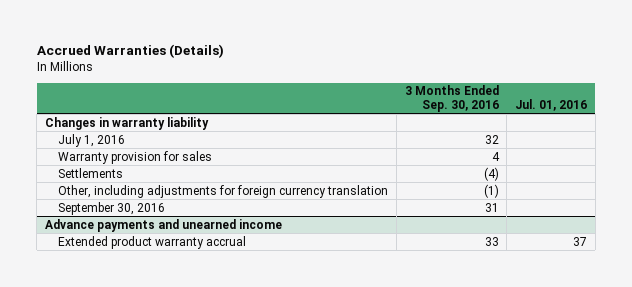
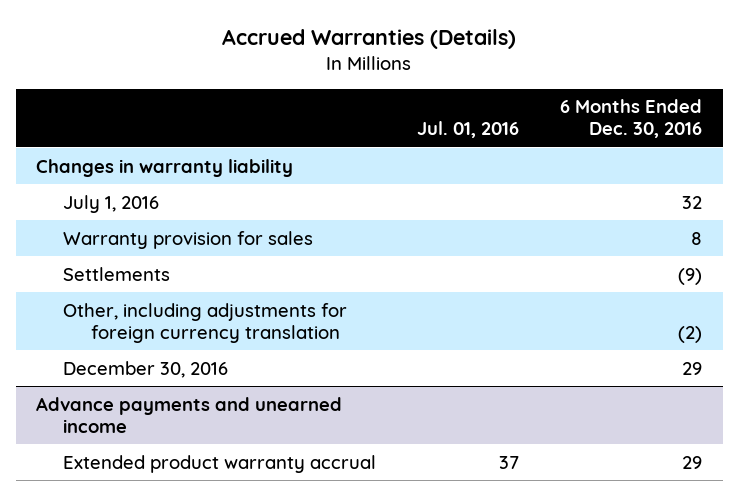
- | 3 Months Ended Sep. 30, 2016 | Jul. 01, 2016
+ | Jul. 01, 2016 | 6 Months Ended Dec. 30, 2016
- September 30, 2016 | 31 |
+ December 30, 2016 | | 29

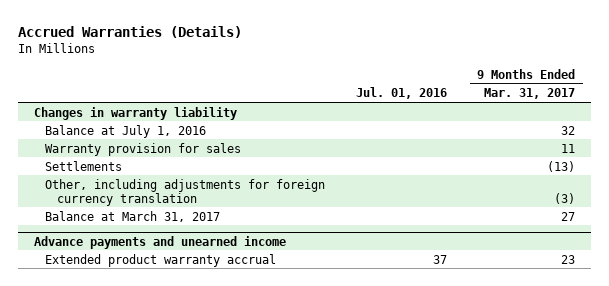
- | Jul. 01, 2016 | 6 Months Ended Dec. 30, 2016
+ | Jul. 01, 2016 | 9 Months Ended Mar. 31, 2017
- July 1, 2016 | | 32
+ Balance at July 1, 2016 | | 32
- December 30, 2016 | | 29
+ Balance at March 31, 2017 | | 27

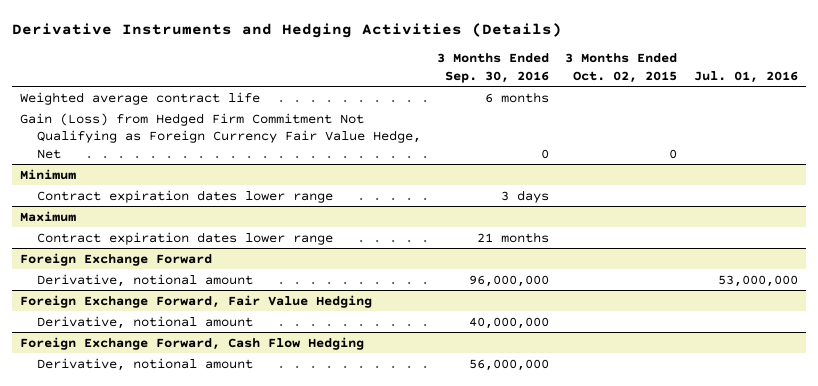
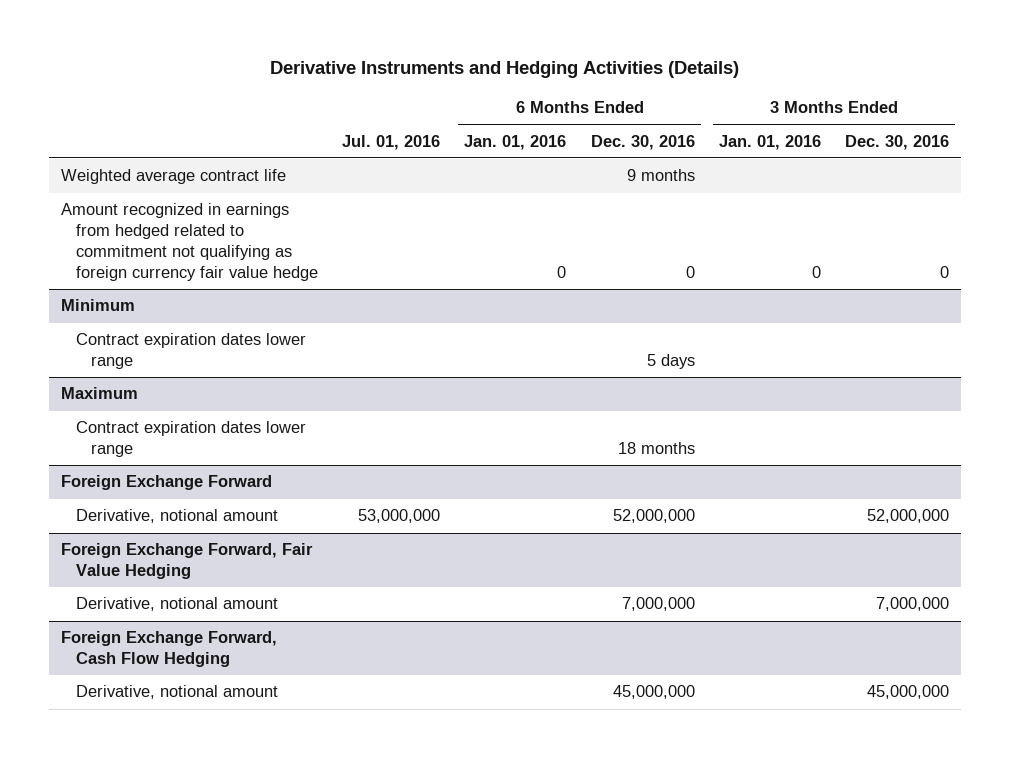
- | 3 Months Ended Sep. 30, 2016 | 3 Months Ended Oct. 02, 2015 | Jul. 01, 2016
+ | Jul. 01, 2016 | 6 Months Ended Jan. 01, 2016 | 6 Months Ended Dec. 30, 2016 | 3 Months Ended Jan. 01, 2016 | 3 Months Ended Dec. 30, 2016
- Gain (Loss) from Hedged Firm Commitment Not Qualifying as Foreign Currency Fair Value Hedge, Net | 0 | 0 |
+ Amount recognized in earnings from hedged related to commitment not qualifying as foreign currency fair value hedge | | 0 | 0 | 0 | 0

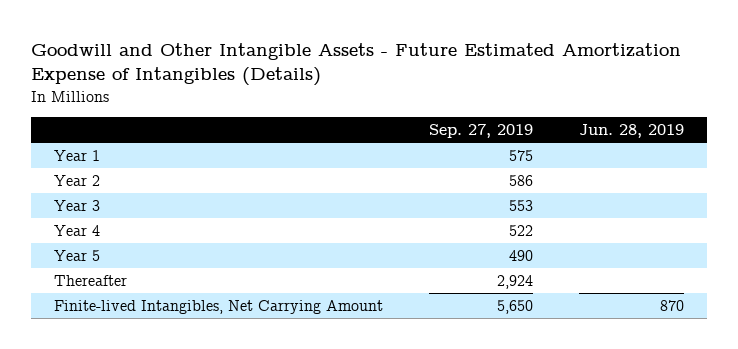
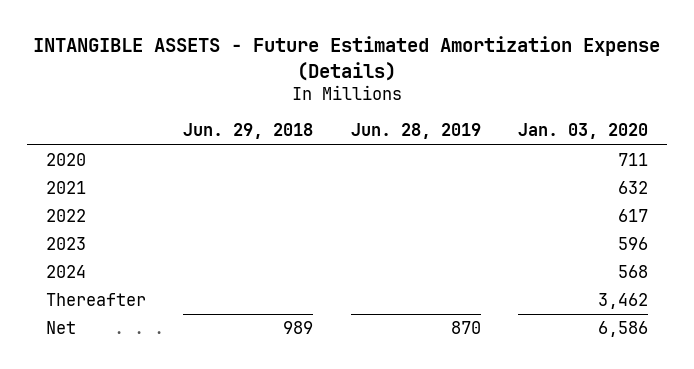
- Goodwill and Other Intangible Assets - Future Estimated Amortization Expense of Intangibles (Details)
+ INTANGIBLE ASSETS - Future Estimated Amortization Expense (Details)
- | Sep. 27, 2019 | Jun. 28, 2019
+ | Jun. 29, 2018 | Jun. 28, 2019 | Jan. 03, 2020
- Year 1 | 575 |
- Year 2 | 586 |
- Year 3 | 553 |
- Year 4 | 522 |
- Year 5 | 490 |
+ 2020 | | | 711
+ 2021 | | | 632
+ 2022 | | | 617
+ 2023 | | | 596
+ 2024 | | | 568
- Finite-lived Intangibles, Net Carrying Amount | 5,650 | 870
+ Net | 989 | 870 | 6,586

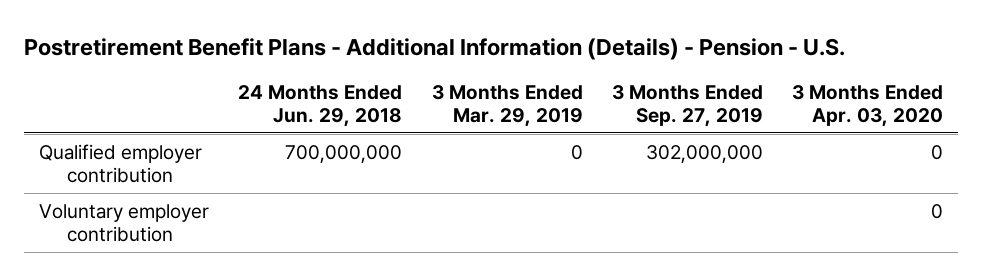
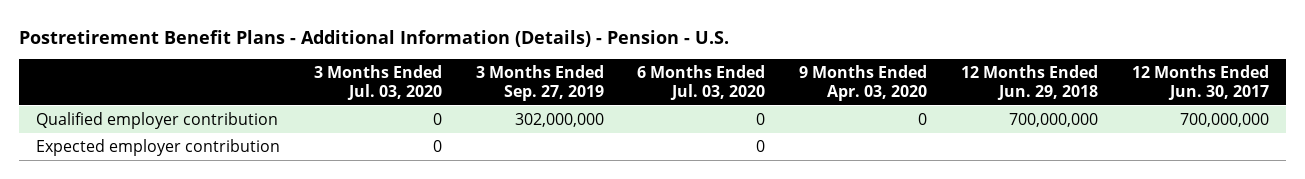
- | 24 Months Ended Jun. 29, 2018 | 3 Months Ended Mar. 29, 2019 | 3 Months Ended Sep. 27, 2019 | 3 Months Ended Apr. 03, 2020
+ | 3 Months Ended Jul. 03, 2020 | 3 Months Ended Sep. 27, 2019 | 6 Months Ended Jul. 03, 2020 | 9 Months Ended Apr. 03, 2020 | 12 Months Ended Jun. 29, 2018 | 12 Months Ended Jun. 30, 2017
- Voluntary employer contribution | | | | 0
+ Expected employer contribution | 0 | | 0 | | |

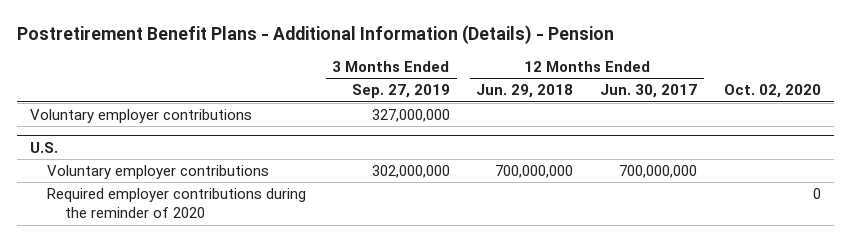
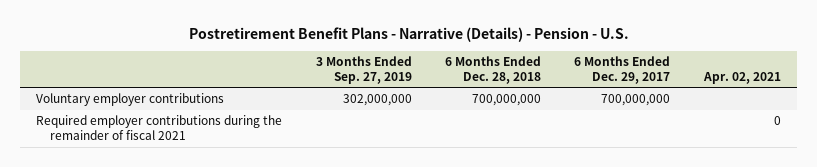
- Postretirement Benefit Plans - Additional Information (Details) - Pension
+ Postretirement Benefit Plans - Narrative (Details) - Pension - U.S.
- | 3 Months Ended Sep. 27, 2019 | 12 Months Ended Jun. 29, 2018 | 12 Months Ended Jun. 30, 2017 | Oct. 02, 2020
+ | 3 Months Ended Sep. 27, 2019 | 6 Months Ended Dec. 28, 2018 | 6 Months Ended Dec. 29, 2017 | Apr. 02, 2021
- Voluntary employer contributions | 327,000,000 | | |
- U.S.
- Voluntary employer contributions | 302,000,000 | 700,000,000 | 700,000,000 |
- Required employer contributions during the reminder of 2020 | | | | 0
+ Voluntary employer contributions | 302,000,000 | 700,000,000 | 700,000,000 |
+ Required employer contributions during the remainder of fiscal 2021 | | | | 0

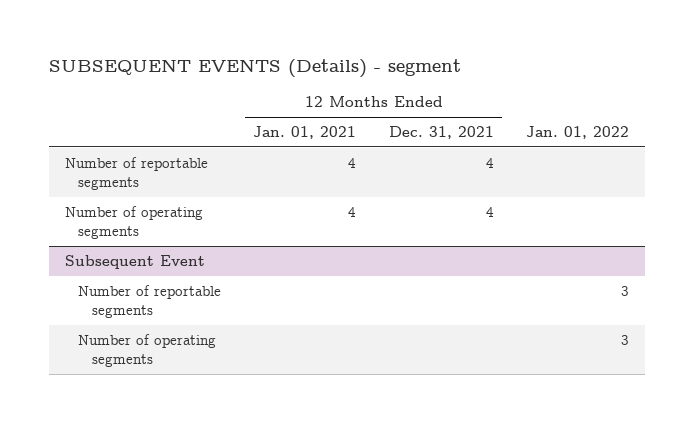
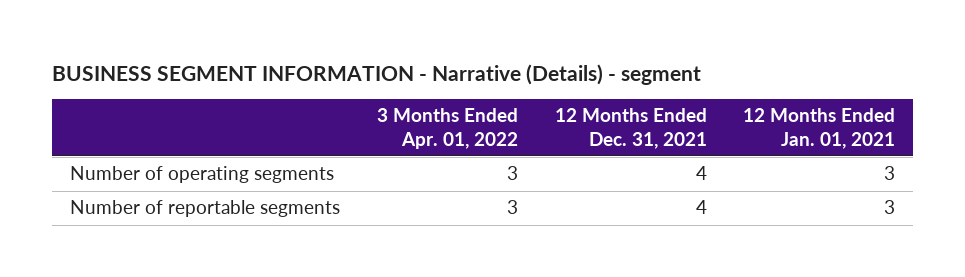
- SUBSEQUENT EVENTS (Details) - segment
+ BUSINESS SEGMENT INFORMATION - Narrative (Details) - segment
- | 12 Months Ended Jan. 01, 2021 | 12 Months Ended Dec. 31, 2021 | Jan. 01, 2022
+ | 3 Months Ended Apr. 01, 2022 | 12 Months Ended Dec. 31, 2021 | 12 Months Ended Jan. 01, 2021
- Number of reportable segments | 4 | 4 |
- Number of operating segments | 4 | 4 |
- Subsequent Event
- Number of reportable segments | | | 3
- Number of operating segments | | | 3
+ Number of operating segments | 3 | 4 | 3
+ Number of reportable segments | 3 | 4 | 3

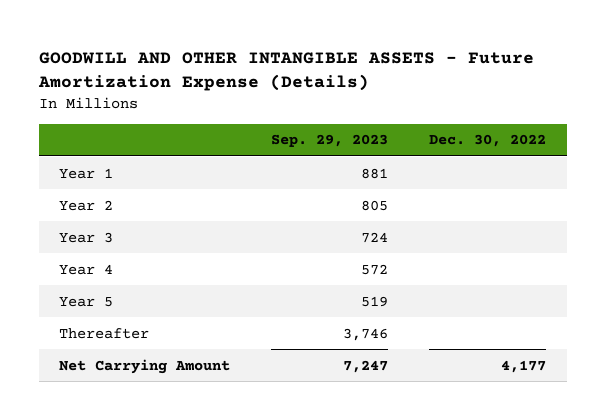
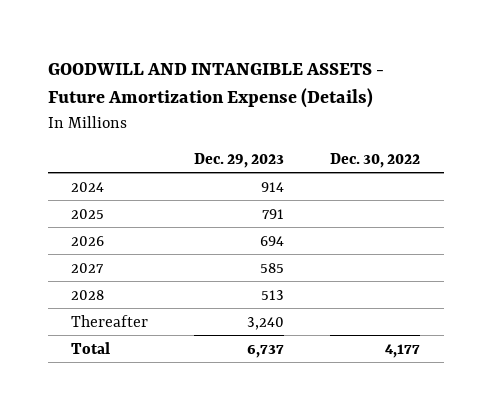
- GOODWILL AND OTHER INTANGIBLE ASSETS - Future Amortization Expense (Details)
+ GOODWILL AND INTANGIBLE ASSETS - Future Amortization Expense (Details)
- | Sep. 29, 2023 | Dec. 30, 2022
+ | Dec. 29, 2023 | Dec. 30, 2022
- Year 1 | 881 |
- Year 2 | 805 |
- Year 3 | 724 |
- Year 4 | 572 |
- Year 5 | 519 |
+ 2024 | 914 |
+ 2025 | 791 |
+ 2026 | 694 |
+ 2027 | 585 |
+ 2028 | 513 |
- Net Carrying Amount | 7,247 | 4,177
+ Total | 6,737 | 4,177

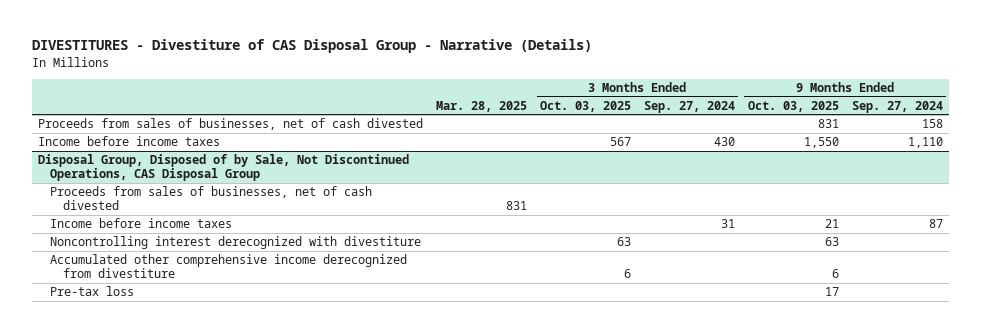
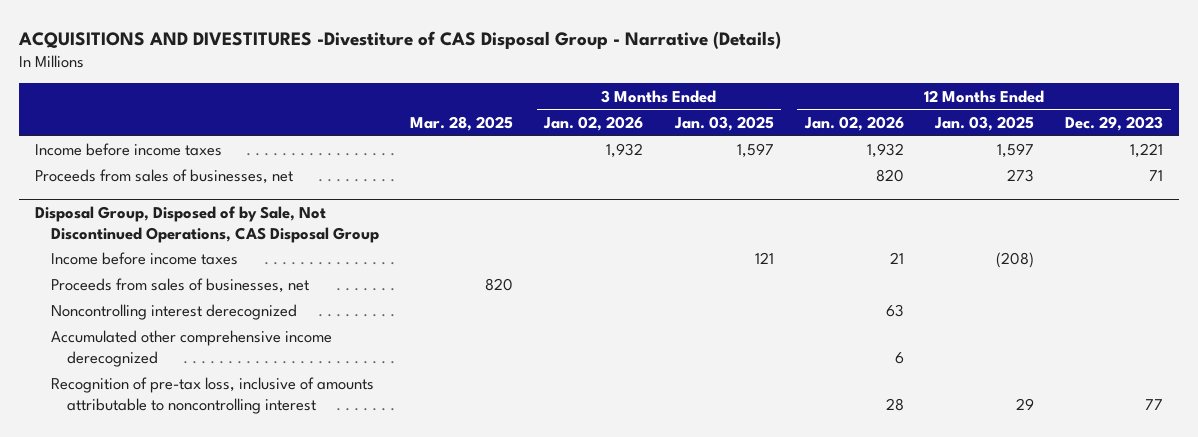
- DIVESTITURES - Divestiture of CAS Disposal Group - Narrative (Details)
+ ACQUISITIONS AND DIVESTITURES -Divestiture of CAS Disposal Group - Narrative (Details)
- | Mar. 28, 2025 | 3 Months Ended Oct. 03, 2025 | 3 Months Ended Sep. 27, 2024 | 9 Months Ended Oct. 03, 2025 | 9 Months Ended Sep. 27, 2024
+ | Mar. 28, 2025 | 3 Months Ended Jan. 02, 2026 | 3 Months Ended Jan. 03, 2025 | 12 Months Ended Jan. 02, 2026 | 12 Months Ended Jan. 03, 2025 | 12 Months Ended Dec. 29, 2023
- Proceeds from sales of businesses, net of cash divested | | | | 831 | 158
+ Proceeds from sales of businesses, net | | | | 820 | 273 | 71
@ Disposal Group, Disposed of by Sale, Not Discontinued Operations, CAS Disposal Group
- Proceeds from sales of businesses, net of cash divested | 831 | | | |
- Noncontrolling interest derecognized with divestiture | | 63 | | 63 |
- Accumulated other comprehensive income derecognized from divestiture | | 6 | | 6 |
- Pre-tax loss | | | | 17 |
+ Proceeds from sales of businesses, net | 820 | | | | |
+ Noncontrolling interest derecognized | | | | 63 | |
+ Accumulated other comprehensive income derecognized | | | | 6 | |
+ Recognition of pre-tax loss, inclusive of amounts attributable to noncontrolling interest | | | | 28 | 29 | 77

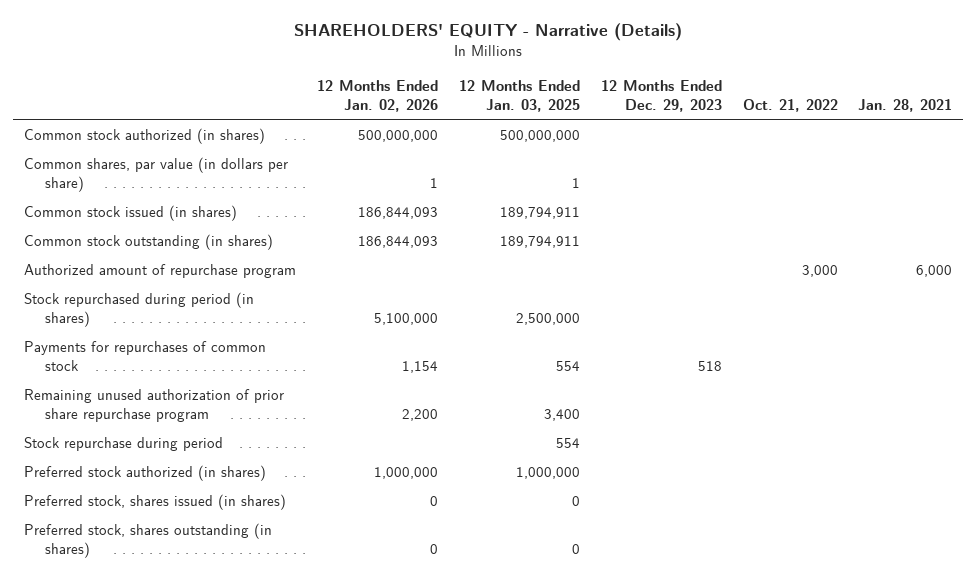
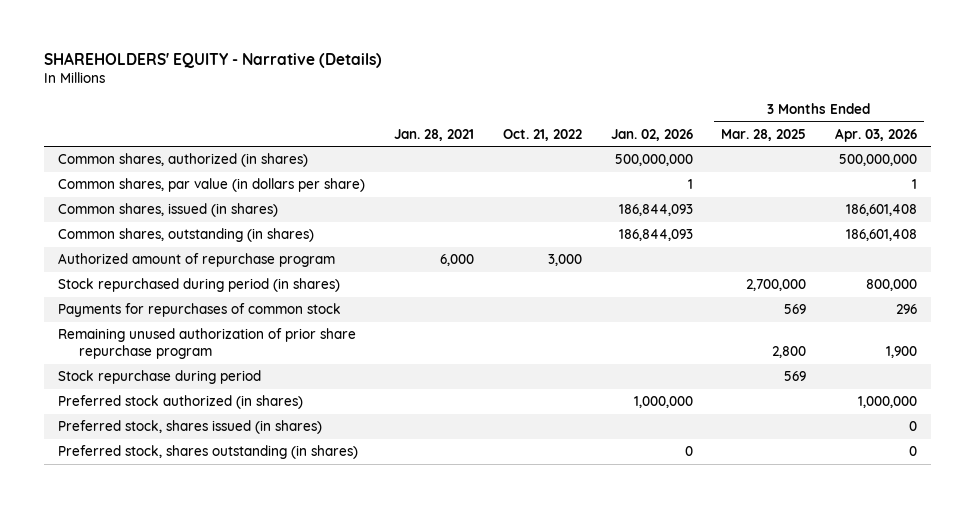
- | 12 Months Ended Jan. 02, 2026 | 12 Months Ended Jan. 03, 2025 | 12 Months Ended Dec. 29, 2023 | Oct. 21, 2022 | Jan. 28, 2021
+ | Jan. 28, 2021 | Oct. 21, 2022 | Jan. 02, 2026 | 3 Months Ended Mar. 28, 2025 | 3 Months Ended Apr. 03, 2026
- Common stock authorized (in shares) | 500,000,000 | 500,000,000 | | |
+ Common shares, authorized (in shares) | | | 500,000,000 | | 500,000,000
- Common stock issued (in shares) | 186,844,093 | 189,794,911 | | |
- Common stock outstanding (in shares) | 186,844,093 | 189,794,911 | | |
+ Common shares, issued (in shares) | | | 186,844,093 | | 186,601,408
+ Common shares, outstanding (in shares) | | | 186,844,093 | | 186,601,408

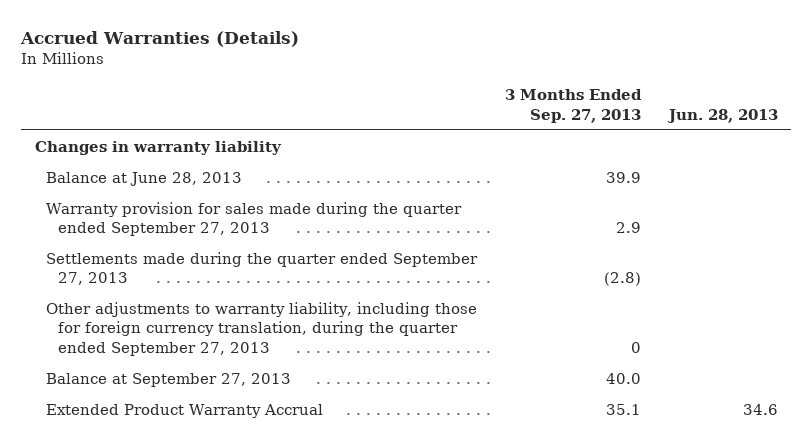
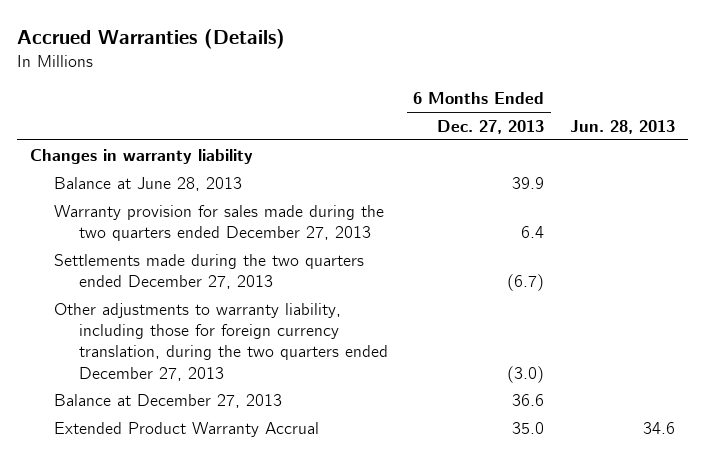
- | 3 Months Ended Sep. 27, 2013 | Jun. 28, 2013
+ | 6 Months Ended Dec. 27, 2013 | Jun. 28, 2013
- Warranty provision for sales made during the quarter ended September 27, 2013 | 2.9 |
- Settlements made during the quarter ended September 27, 2013 | (2.8) |
- Other adjustments to warranty liability, including those for foreign currency translation, during the quarter ended September 27, 2013 | 0 |
- Balance at September 27, 2013 | 40.0 |
+ Warranty provision for sales made during the two quarters ended December 27, 2013 | 6.4 |
+ Settlements made during the two quarters ended December 27, 2013 | (6.7) |
+ Other adjustments to warranty liability, including those for foreign currency translation, during the two quarters ended December 27, 2013 | (3.0) |
+ Balance at December 27, 2013 | 36.6 |

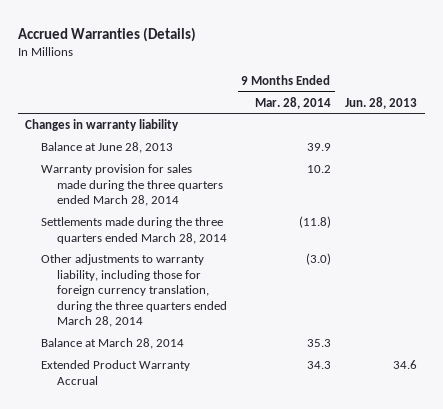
- | 6 Months Ended Dec. 27, 2013 | Jun. 28, 2013
+ | 9 Months Ended Mar. 28, 2014 | Jun. 28, 2013
- Warranty provision for sales made during the two quarters ended December 27, 2013 | 6.4 |
- Settlements made during the two quarters ended December 27, 2013 | (6.7) |
- Other adjustments to warranty liability, including those for foreign currency translation, during the two quarters ended December 27, 2013 | (3.0) |
- Balance at December 27, 2013 | 36.6 |
+ Warranty provision for sales made during the three quarters ended March 28, 2014 | 10.2 |
+ Settlements made during the three quarters ended March 28, 2014 | (11.8) |
+ Other adjustments to warranty liability, including those for foreign currency translation, during the three quarters ended March 28, 2014 | (3.0) |
+ Balance at March 28, 2014 | 35.3 |

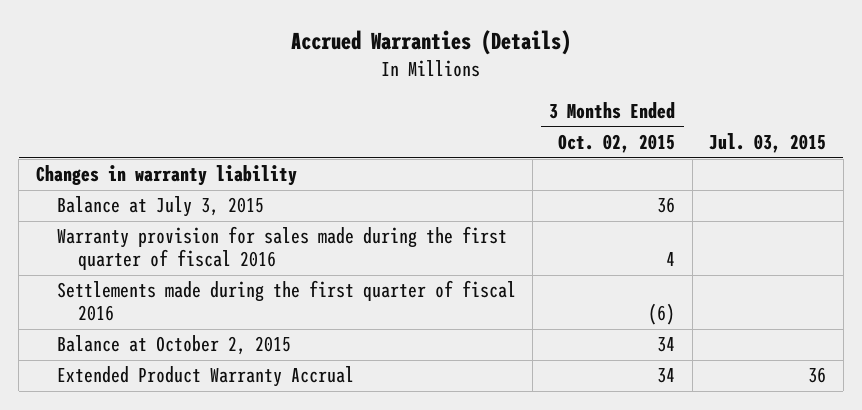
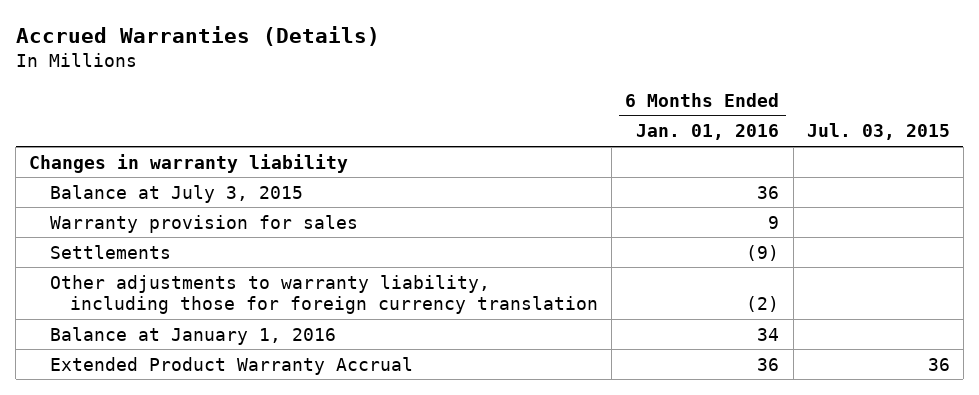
- | 3 Months Ended Oct. 02, 2015 | Jul. 03, 2015
+ | 6 Months Ended Jan. 01, 2016 | Jul. 03, 2015
- Warranty provision for sales made during the first quarter of fiscal 2016 | 4 |
- Settlements made during the first quarter of fiscal 2016 | (6) |
- Balance at October 2, 2015 | 34 |
+ Warranty provision for sales | 9 |
+ Settlements | (9) |
+ Other adjustments to warranty liability, including those for foreign currency translation | (2) |
+ Balance at January 1, 2016 | 34 |

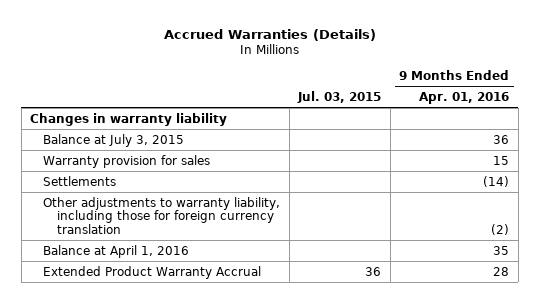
- | 6 Months Ended Jan. 01, 2016 | Jul. 03, 2015
+ | Jul. 03, 2015 | 9 Months Ended Apr. 01, 2016
- Balance at January 1, 2016 | 34 |
+ Balance at April 1, 2016 | | 35

